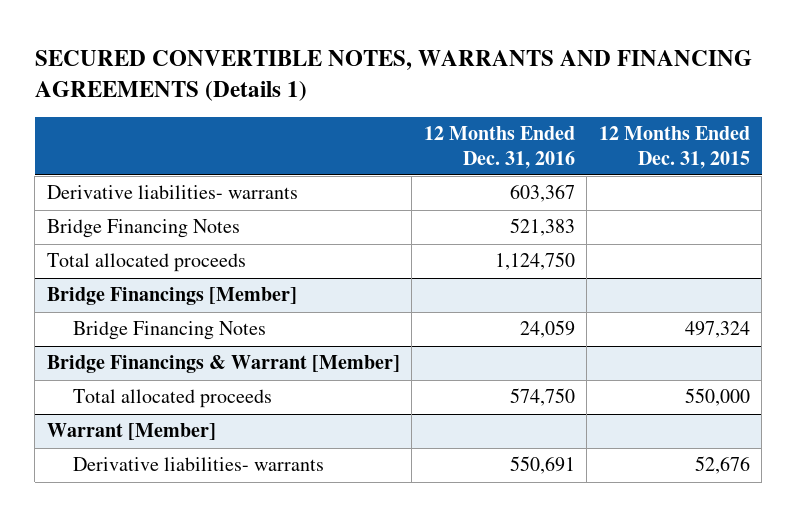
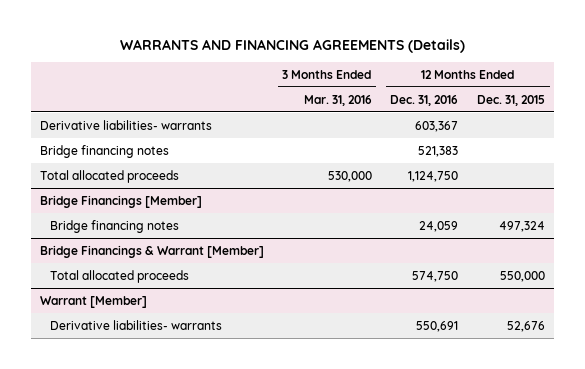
- SECURED CONVERTIBLE NOTES, WARRANTS AND FINANCING AGREEMENTS (Details 1)
+ WARRANTS AND FINANCING AGREEMENTS (Details)
- | 12 Months Ended Dec. 31, 2016 | 12 Months Ended Dec. 31, 2015
+ | 3 Months Ended Mar. 31, 2016 | 12 Months Ended Dec. 31, 2016 | 12 Months Ended Dec. 31, 2015
- Bridge Financing Notes | 521,383 |
+ Bridge financing notes | | 521,383 |
@ Bridge Financings [Member]
- Bridge Financing Notes | 24,059 | 497,324
+ Bridge financing notes | | 24,059 | 497,324

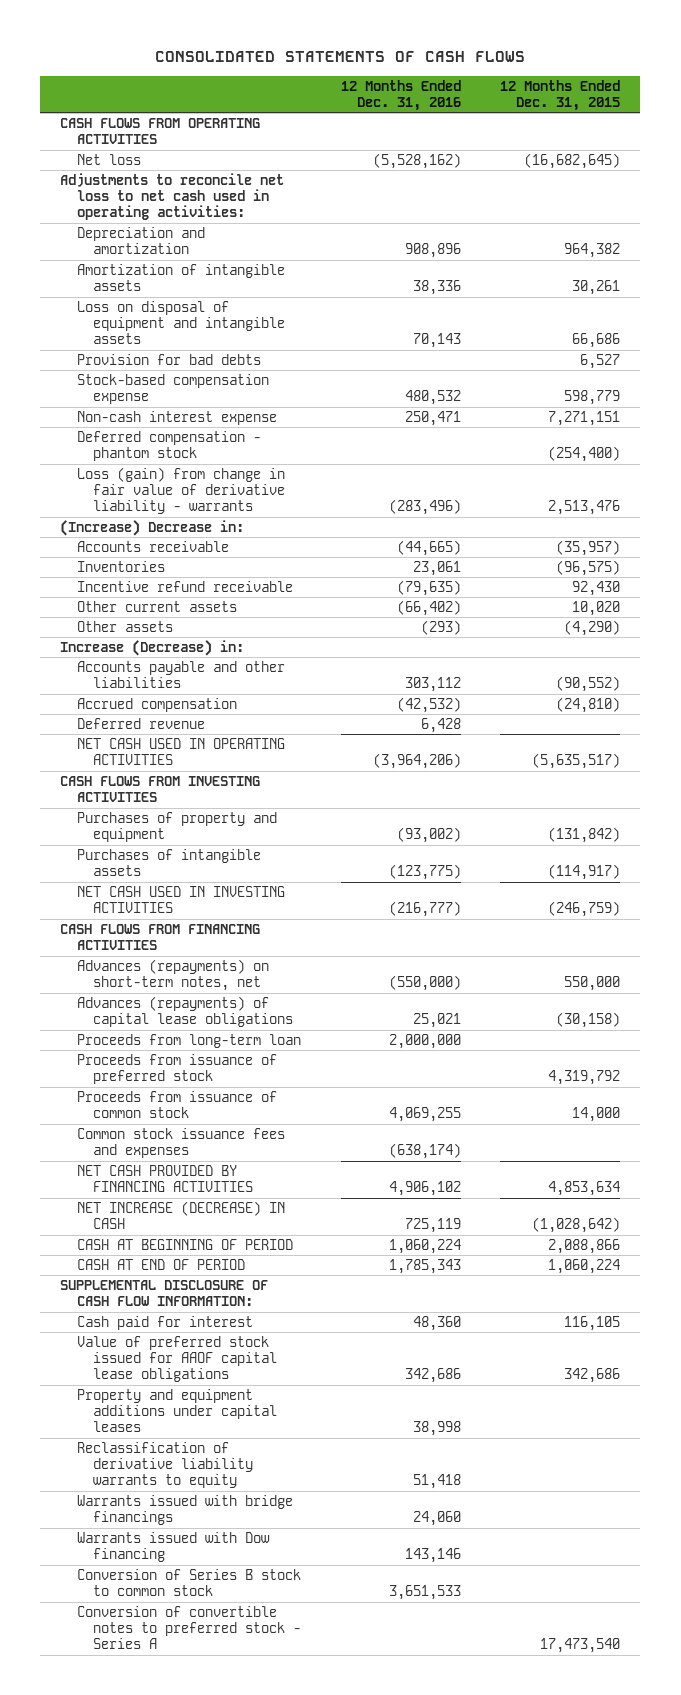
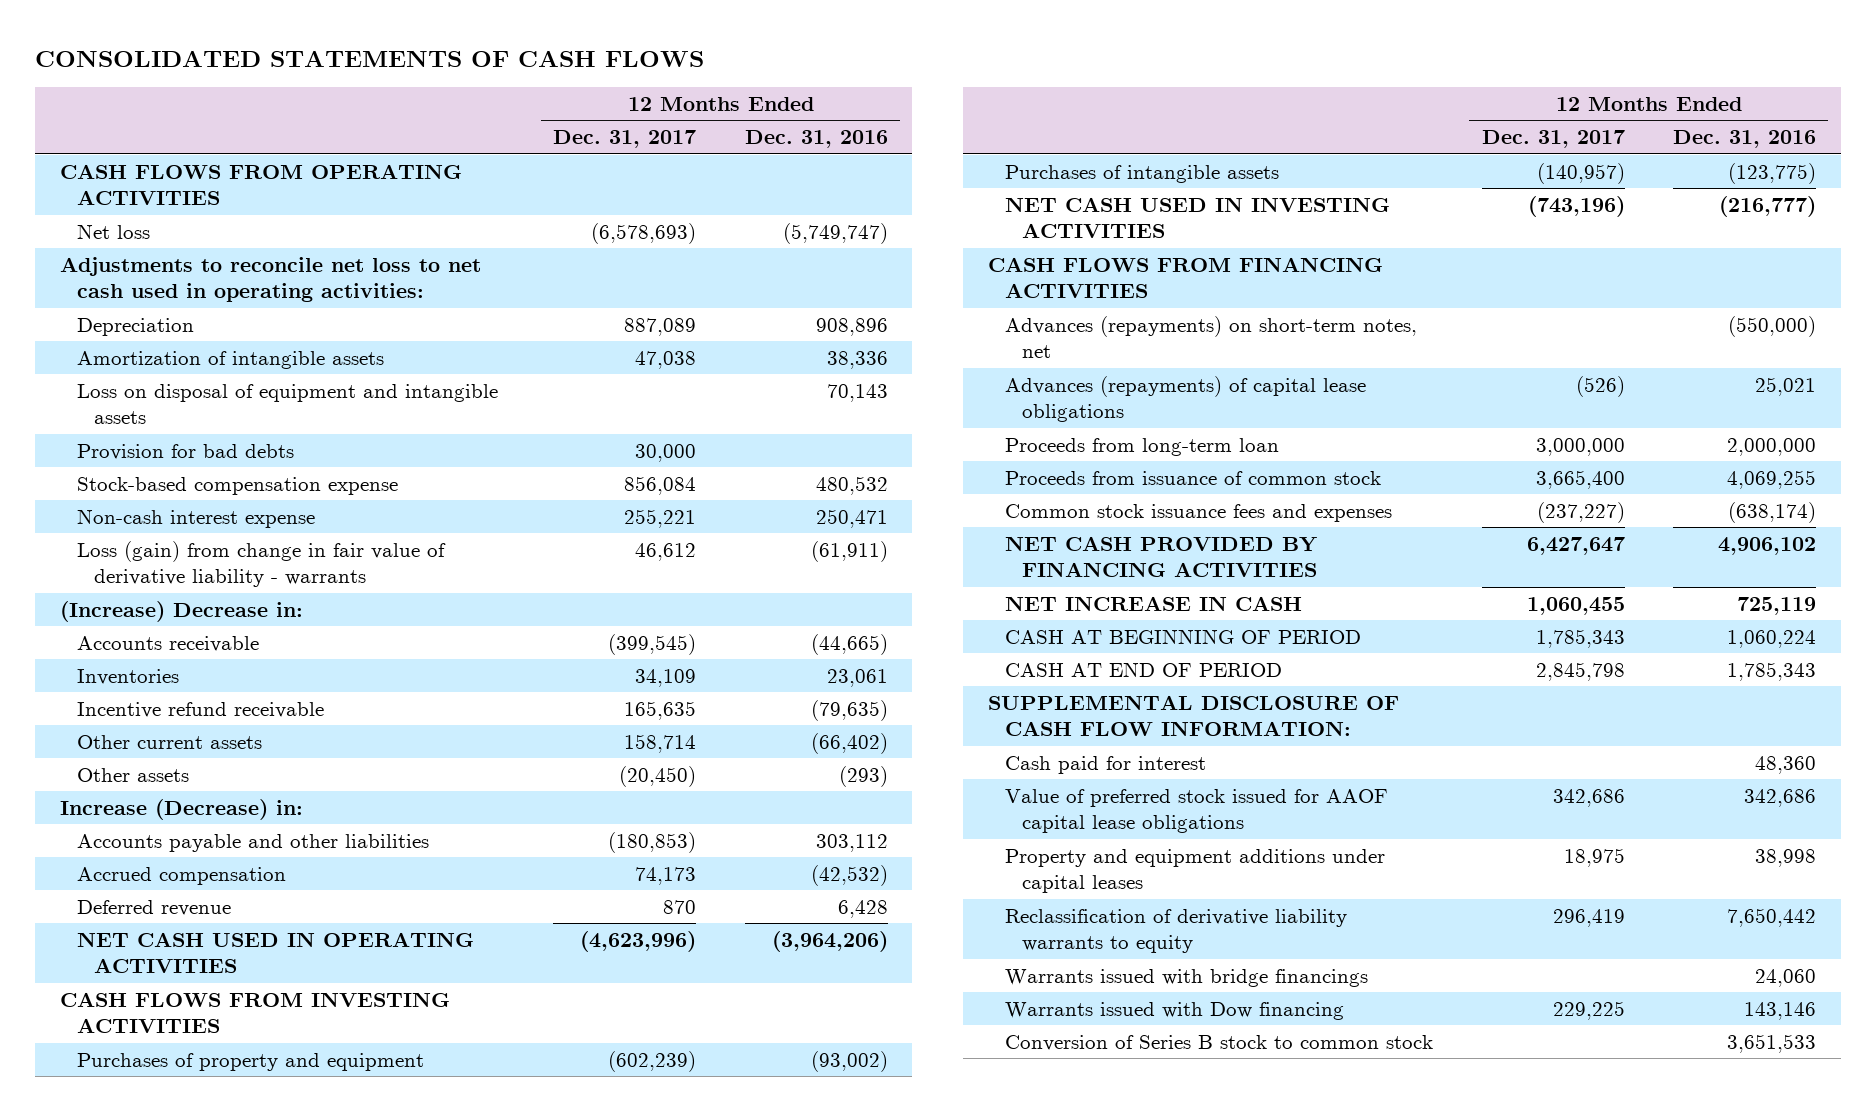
- | 12 Months Ended Dec. 31, 2016 | 12 Months Ended Dec. 31, 2015
+ | 12 Months Ended Dec. 31, 2017 | 12 Months Ended Dec. 31, 2016
- Net loss | (5,528,162) | (16,682,645)
+ Net loss | (6,578,693) | (5,749,747)
- Depreciation and amortization | 908,896 | 964,382
+ Depreciation | 887,089 | 908,896
- Deferred compensation - phantom stock | | (254,400)
- Loss (gain) from change in fair value of derivative liability - warrants | (283,496) | 2,513,476
+ Loss (gain) from change in fair value of derivative liability - warrants | 46,612 | (61,911)
- Proceeds from issuance of preferred stock | | 4,319,792
- NET INCREASE (DECREASE) IN CASH | 725,119 | (1,028,642)
+ NET INCREASE IN CASH | 1,060,455 | 725,119
- Reclassification of derivative liability warrants to equity | 51,418 |
+ Reclassification of derivative liability warrants to equity | 296,419 | 7,650,442
- Conversion of convertible notes to preferred stock - Series A | | 17,473,540

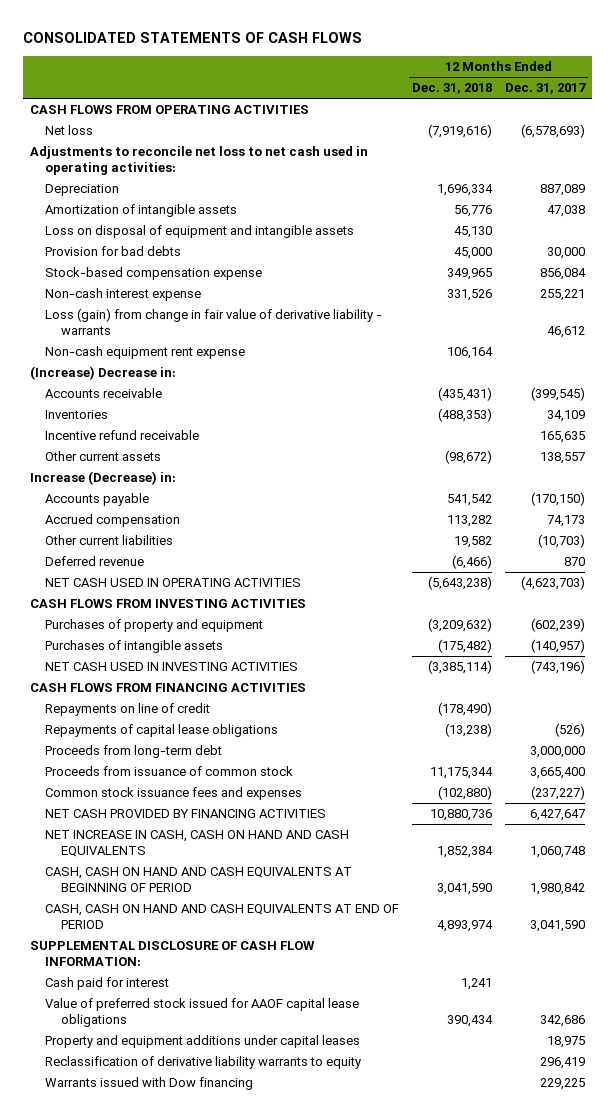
- | 12 Months Ended Dec. 31, 2017 | 12 Months Ended Dec. 31, 2016
+ | 12 Months Ended Dec. 31, 2018 | 12 Months Ended Dec. 31, 2017
+ Non-cash equipment rent expense | 106,164 |
- Other current assets | 158,714 | (66,402)
- Other assets | (20,450) | (293)
+ Other current assets | (98,672) | 138,557
- Accounts payable and other liabilities | (180,853) | 303,112
+ Accounts payable | 541,542 | (170,150)
+ Other current liabilities | 19,582 | (10,703)
- NET CASH USED IN OPERATING ACTIVITIES | (4,623,996) | (3,964,206)
+ NET CASH USED IN OPERATING ACTIVITIES | (5,643,238) | (4,623,703)
- Advances (repayments) on short-term notes, net | | (550,000)
- Advances (repayments) of capital lease obligations | (526) | 25,021
- Proceeds from long-term loan | 3,000,000 | 2,000,000
+ Repayments on line of credit | (178,490) |
+ Repayments of capital lease obligations | (13,238) | (526)
+ Proceeds from long-term debt | | 3,000,000
- NET INCREASE IN CASH | 1,060,455 | 725,119
- CASH AT BEGINNING OF PERIOD | 1,785,343 | 1,060,224
- CASH AT END OF PERIOD | 2,845,798 | 1,785,343
+ NET INCREASE IN CASH, CASH ON HAND AND CASH EQUIVALENTS | 1,852,384 | 1,060,748
+ CASH, CASH ON HAND AND CASH EQUIVALENTS AT BEGINNING OF PERIOD | 3,041,590 | 1,980,842
+ CASH, CASH ON HAND AND CASH EQUIVALENTS AT END OF PERIOD | 4,893,974 | 3,041,590
- Warrants issued with bridge financings | | 24,060
- Conversion of Series B stock to common stock | | 3,651,533

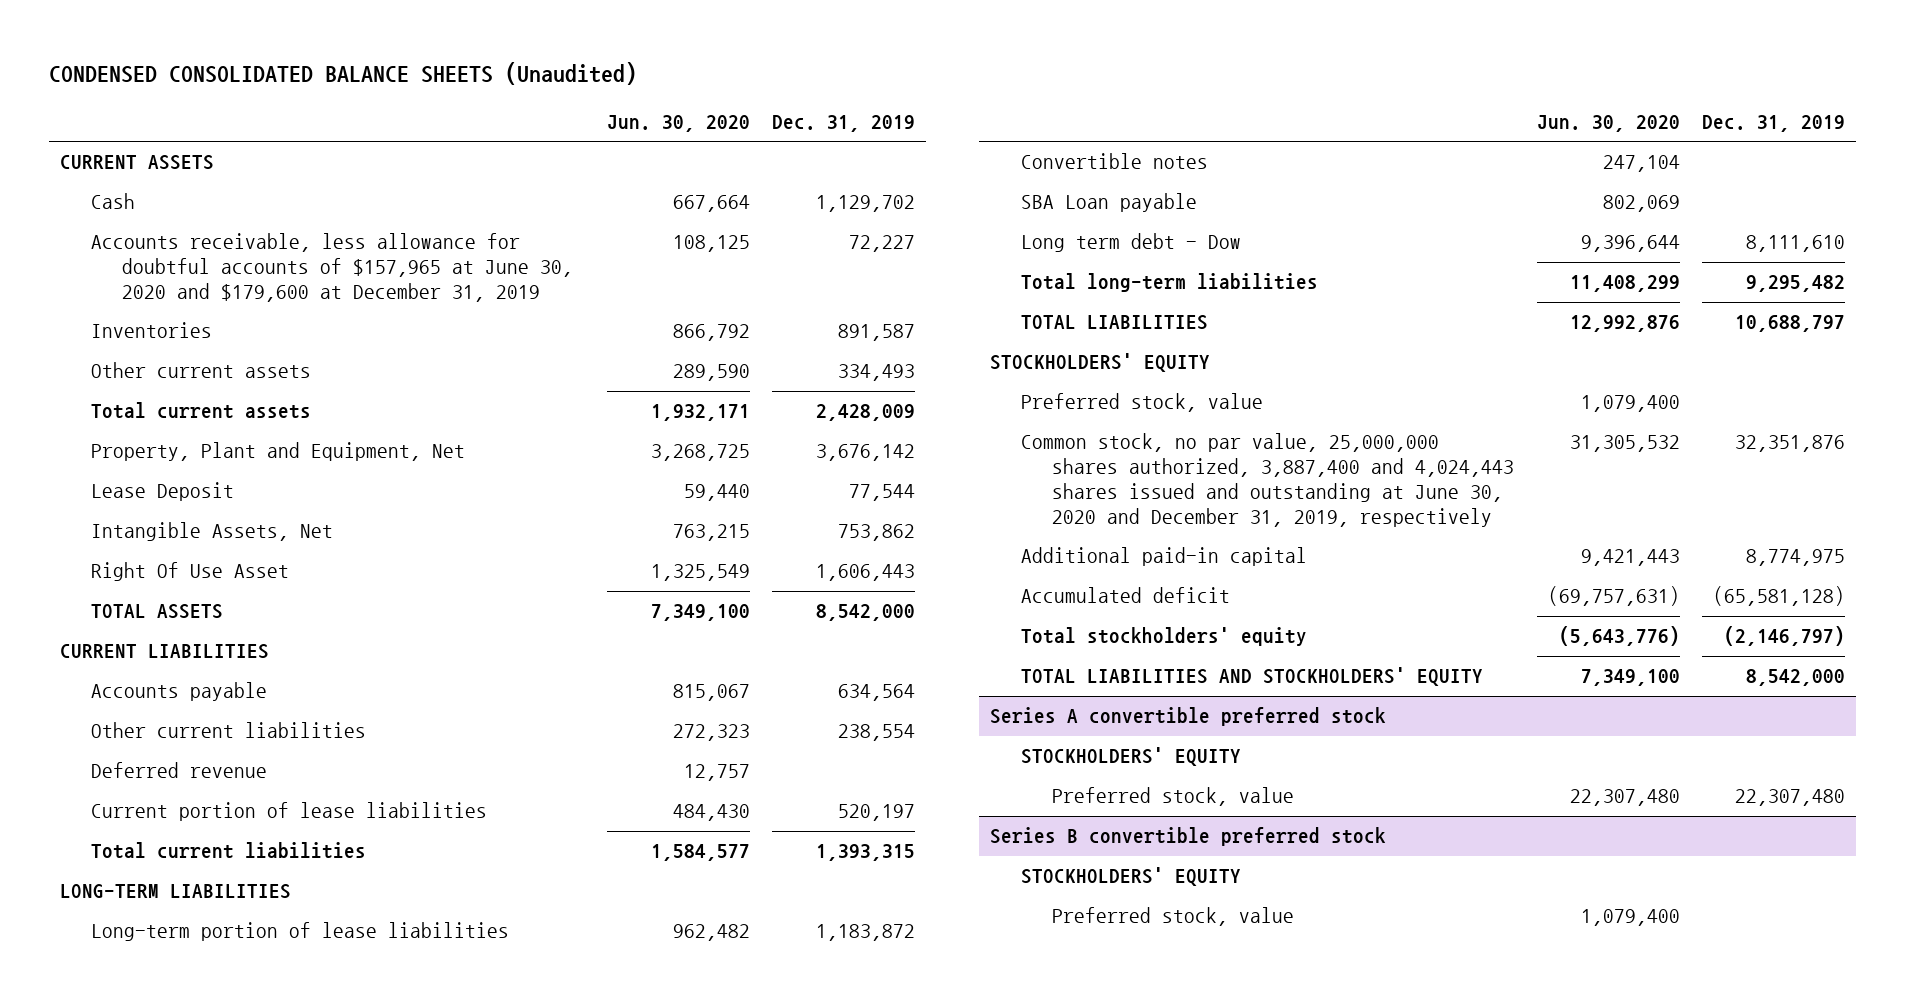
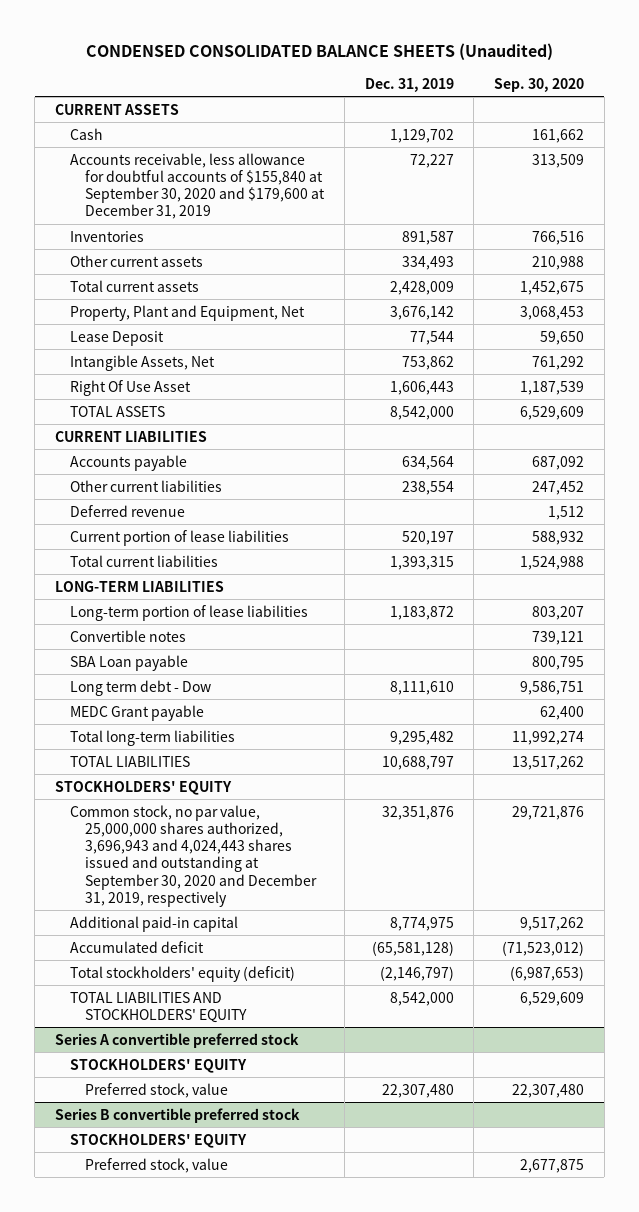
- | Jun. 30, 2020 | Dec. 31, 2019
+ | Dec. 31, 2019 | Sep. 30, 2020
- Accounts receivable, less allowance for doubtful accounts of $157,965 at June 30, 2020 and $179,600 at December 31, 2019 | 108,125 | 72,227
+ Accounts receivable, less allowance for doubtful accounts of $155,840 at September 30, 2020 and $179,600 at December 31, 2019 | 72,227 | 313,509
+ MEDC Grant payable | | 62,400
- Preferred stock, value | 1,079,400 |
- Common stock, no par value, 25,000,000 shares authorized, 3,887,400 and 4,024,443 shares issued and outstanding at June 30, 2020 and December 31, 2019, respectively | 31,305,532 | 32,351,876
+ Common stock, no par value, 25,000,000 shares authorized, 3,696,943 and 4,024,443 shares issued and outstanding at September 30, 2020 and December 31, 2019, respectively | 32,351,876 | 29,721,876
- Total stockholders' equity | (5,643,776) | (2,146,797)
+ Total stockholders' equity (deficit) | (2,146,797) | (6,987,653)

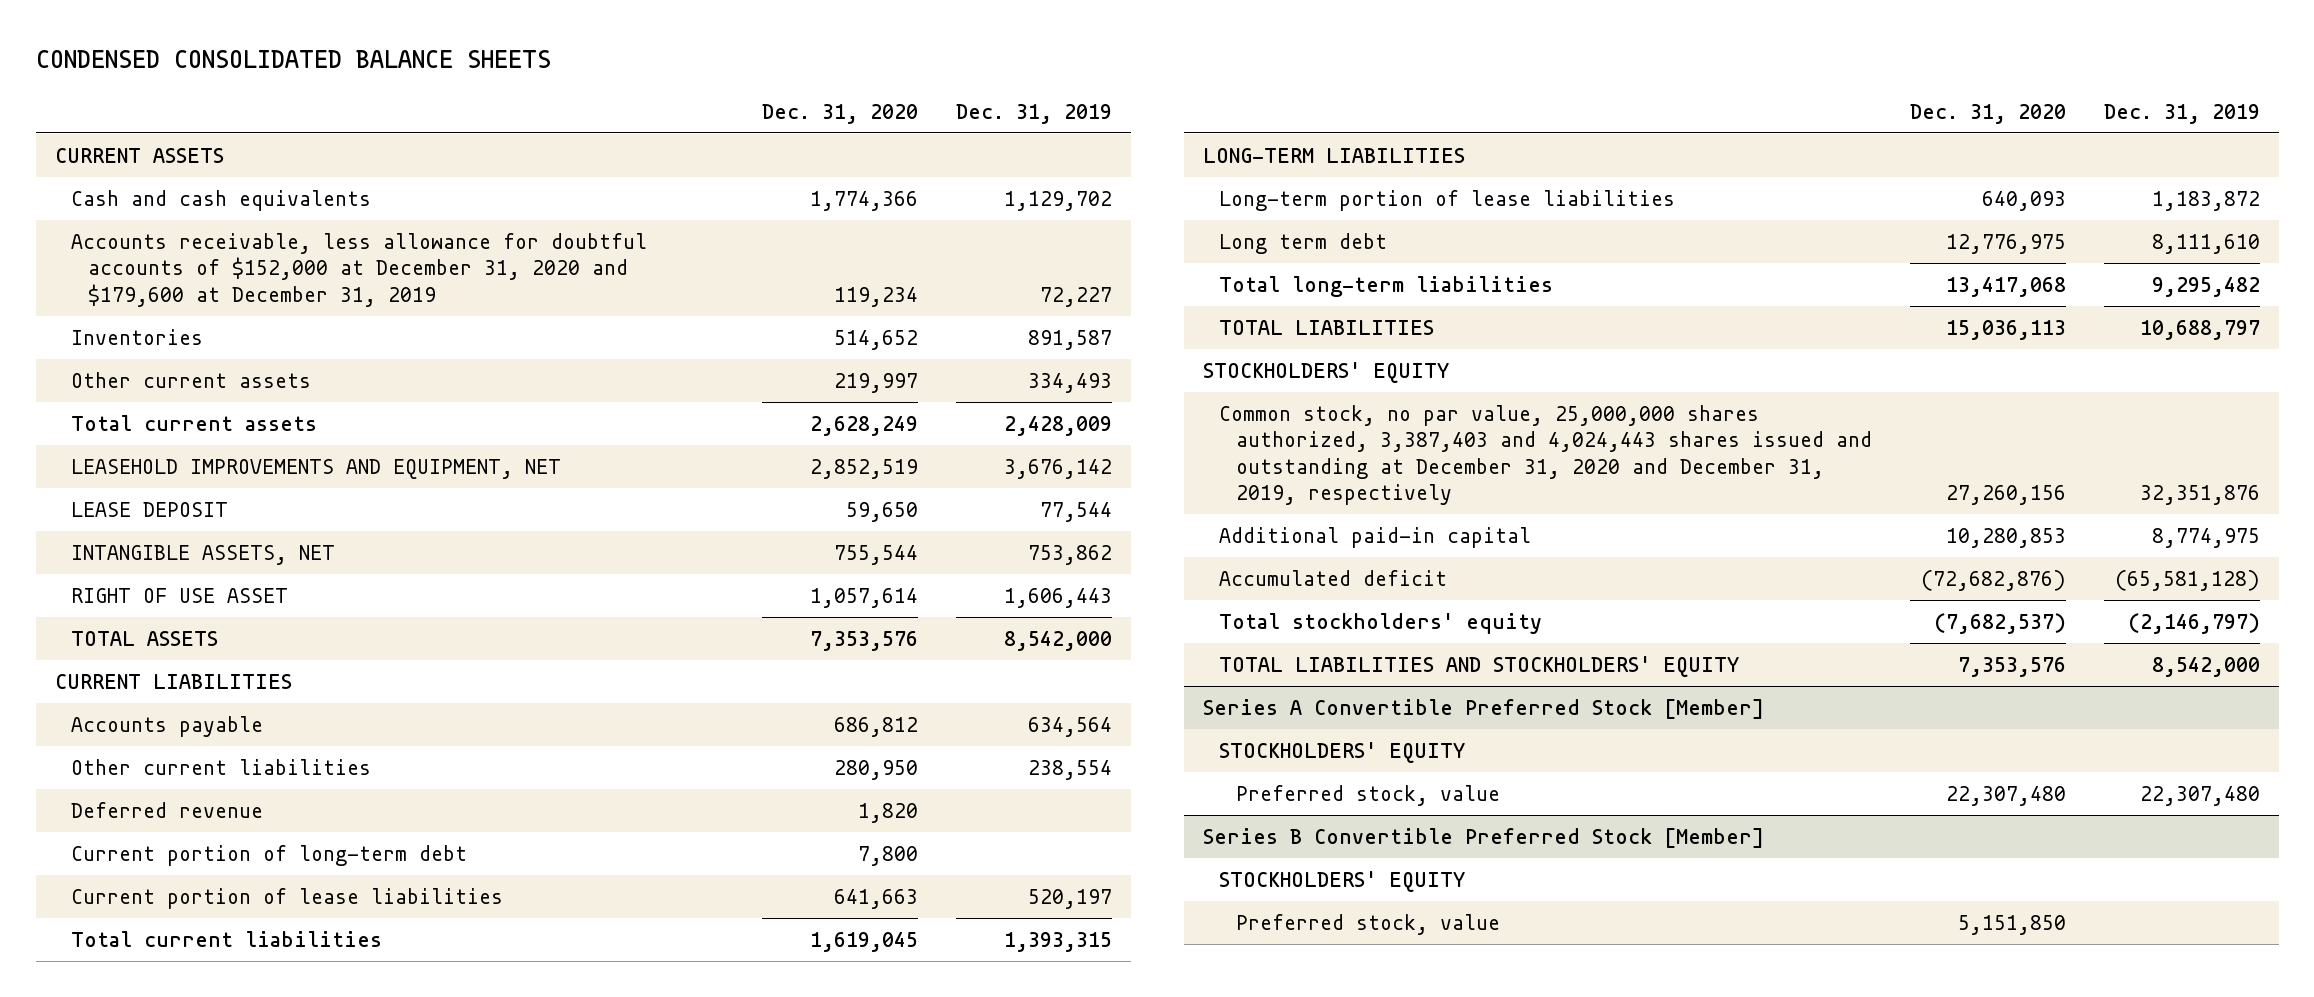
- CONDENSED CONSOLIDATED BALANCE SHEETS (Unaudited)
+ CONDENSED CONSOLIDATED BALANCE SHEETS
- | Dec. 31, 2019 | Sep. 30, 2020
+ | Dec. 31, 2020 | Dec. 31, 2019
- Cash | 1,129,702 | 161,662
- Accounts receivable, less allowance for doubtful accounts of $155,840 at September 30, 2020 and $179,600 at December 31, 2019 | 72,227 | 313,509
+ Cash and cash equivalents | 1,774,366 | 1,129,702
+ Accounts receivable, less allowance for doubtful accounts of $152,000 at December 31, 2020 and $179,600 at December 31, 2019 | 119,234 | 72,227
- Property, Plant and Equipment, Net | 3,676,142 | 3,068,453
- Lease Deposit | 77,544 | 59,650
- Intangible Assets, Net | 753,862 | 761,292
- Right Of Use Asset | 1,606,443 | 1,187,539
+ LEASEHOLD IMPROVEMENTS AND EQUIPMENT, NET | 2,852,519 | 3,676,142
+ LEASE DEPOSIT | 59,650 | 77,544
+ INTANGIBLE ASSETS, NET | 755,544 | 753,862
+ RIGHT OF USE ASSET | 1,057,614 | 1,606,443
+ Current portion of long-term debt | 7,800 |
- Convertible notes | | 739,121
- SBA Loan payable | | 800,795
- Long term debt - Dow | 8,111,610 | 9,586,751
- MEDC Grant payable | | 62,400
+ Long term debt | 12,776,975 | 8,111,610
- Common stock, no par value, 25,000,000 shares authorized, 3,696,943 and 4,024,443 shares issued and outstanding at September 30, 2020 and December 31, 2019, respectively | 32,351,876 | 29,721,876
+ Common stock, no par value, 25,000,000 shares authorized, 3,387,403 and 4,024,443 shares issued and outstanding at December 31, 2020 and December 31, 2019, respectively | 27,260,156 | 32,351,876
- Total stockholders' equity (deficit) | (2,146,797) | (6,987,653)
+ Total stockholders' equity | (7,682,537) | (2,146,797)
- Series A convertible preferred stock
+ Series A Convertible Preferred Stock [Member]
- Series B convertible preferred stock
+ Series B Convertible Preferred Stock [Member]

